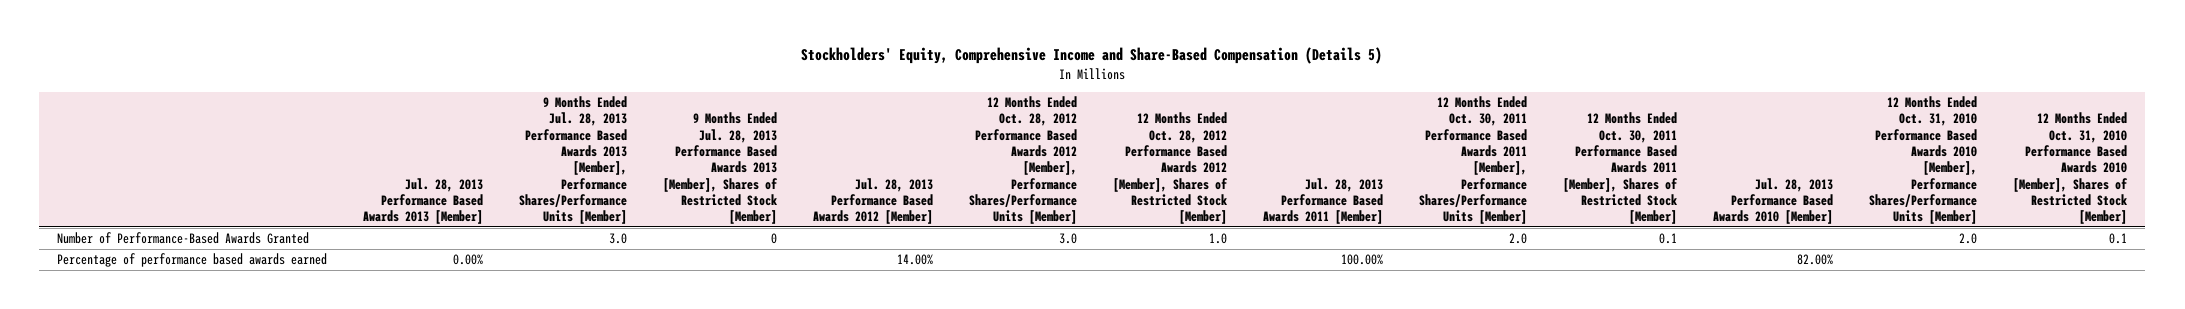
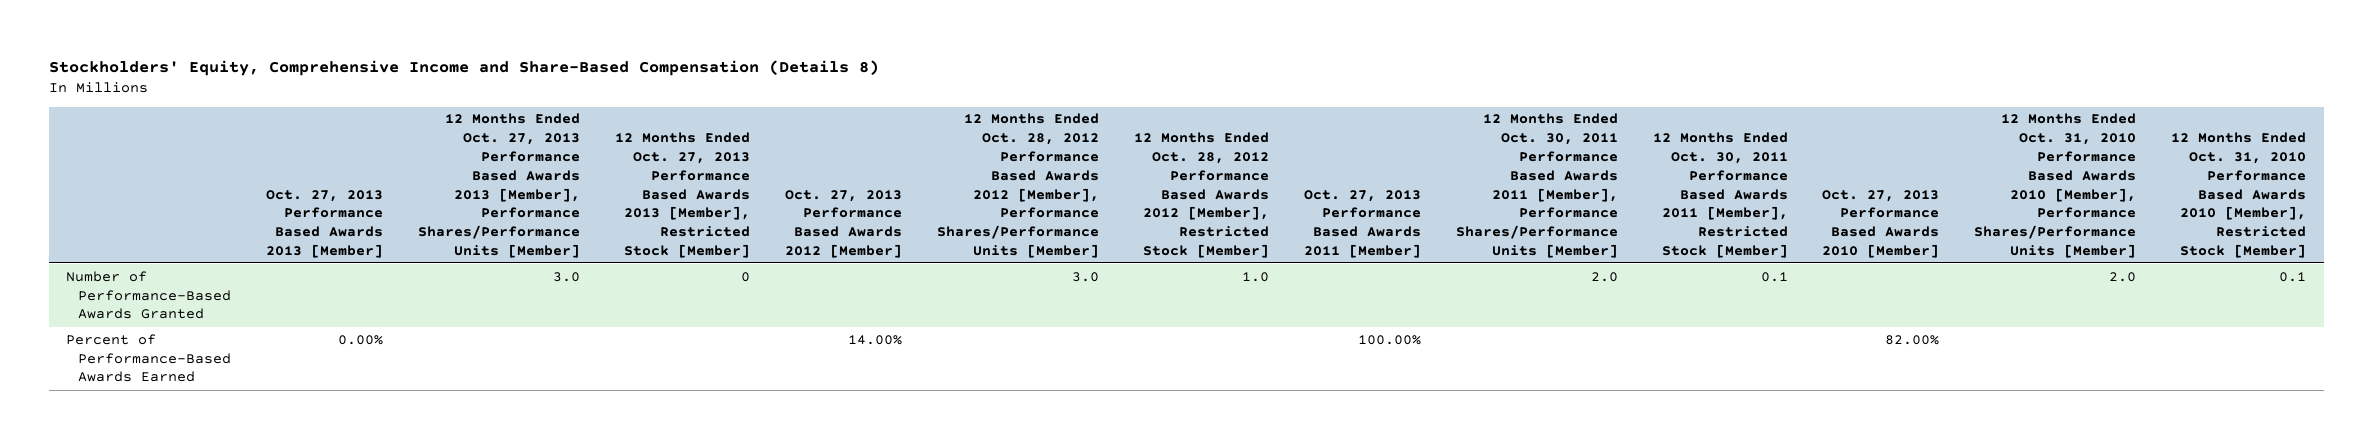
- Stockholders' Equity, Comprehensive Income and Share-Based Compensation (Details 5)
+ Stockholders' Equity, Comprehensive Income and Share-Based Compensation (Details 8)
- | Jul. 28, 2013 Performance Based Awards 2013 [Member] | 9 Months Ended Jul. 28, 2013 Performance Based Awards 2013 [Member], Performance Shares/Performance Units [Member] | 9 Months Ended Jul. 28, 2013 Performance Based Awards 2013 [Member], Shares of Restricted Stock [Member] | Jul. 28, 2013 Performance Based Awards 2012 [Member] | 12 Months Ended Oct. 28, 2012 Performance Based Awards 2012 [Member], Performance Shares/Performance Units [Member] | 12 Months Ended Oct. 28, 2012 Performance Based Awards 2012 [Member], Shares of Restricted Stock [Member] | Jul. 28, 2013 Performance Based Awards 2011 [Member] | 12 Months Ended Oct. 30, 2011 Performance Based Awards 2011 [Member], Performance Shares/Performance Units [Member] | 12 Months Ended Oct. 30, 2011 Performance Based Awards 2011 [Member], Shares of Restricted Stock [Member] | Jul. 28, 2013 Performance Based Awards 2010 [Member] | 12 Months Ended Oct. 31, 2010 Performance Based Awards 2010 [Member], Performance Shares/Performance Units [Member] | 12 Months Ended Oct. 31, 2010 Performance Based Awards 2010 [Member], Shares of Restricted Stock [Member]
+ | Oct. 27, 2013 Performance Based Awards 2013 [Member] | 12 Months Ended Oct. 27, 2013 Performance Based Awards 2013 [Member], Performance Shares/Performance Units [Member] | 12 Months Ended Oct. 27, 2013 Performance Based Awards 2013 [Member], Restricted Stock [Member] | Oct. 27, 2013 Performance Based Awards 2012 [Member] | 12 Months Ended Oct. 28, 2012 Performance Based Awards 2012 [Member], Performance Shares/Performance Units [Member] | 12 Months Ended Oct. 28, 2012 Performance Based Awards 2012 [Member], Restricted Stock [Member] | Oct. 27, 2013 Performance Based Awards 2011 [Member] | 12 Months Ended Oct. 30, 2011 Performance Based Awards 2011 [Member], Performance Shares/Performance Units [Member] | 12 Months Ended Oct. 30, 2011 Performance Based Awards 2011 [Member], Restricted Stock [Member] | Oct. 27, 2013 Performance Based Awards 2010 [Member] | 12 Months Ended Oct. 31, 2010 Performance Based Awards 2010 [Member], Performance Shares/Performance Units [Member] | 12 Months Ended Oct. 31, 2010 Performance Based Awards 2010 [Member], Restricted Stock [Member]
- Percentage of performance based awards earned | 0.00% | | | 14.00% | | | 100.00% | | | 82.00% | |
+ Percent of Performance-Based Awards Earned | 0.00% | | | 14.00% | | | 100.00% | | | 82.00% | |

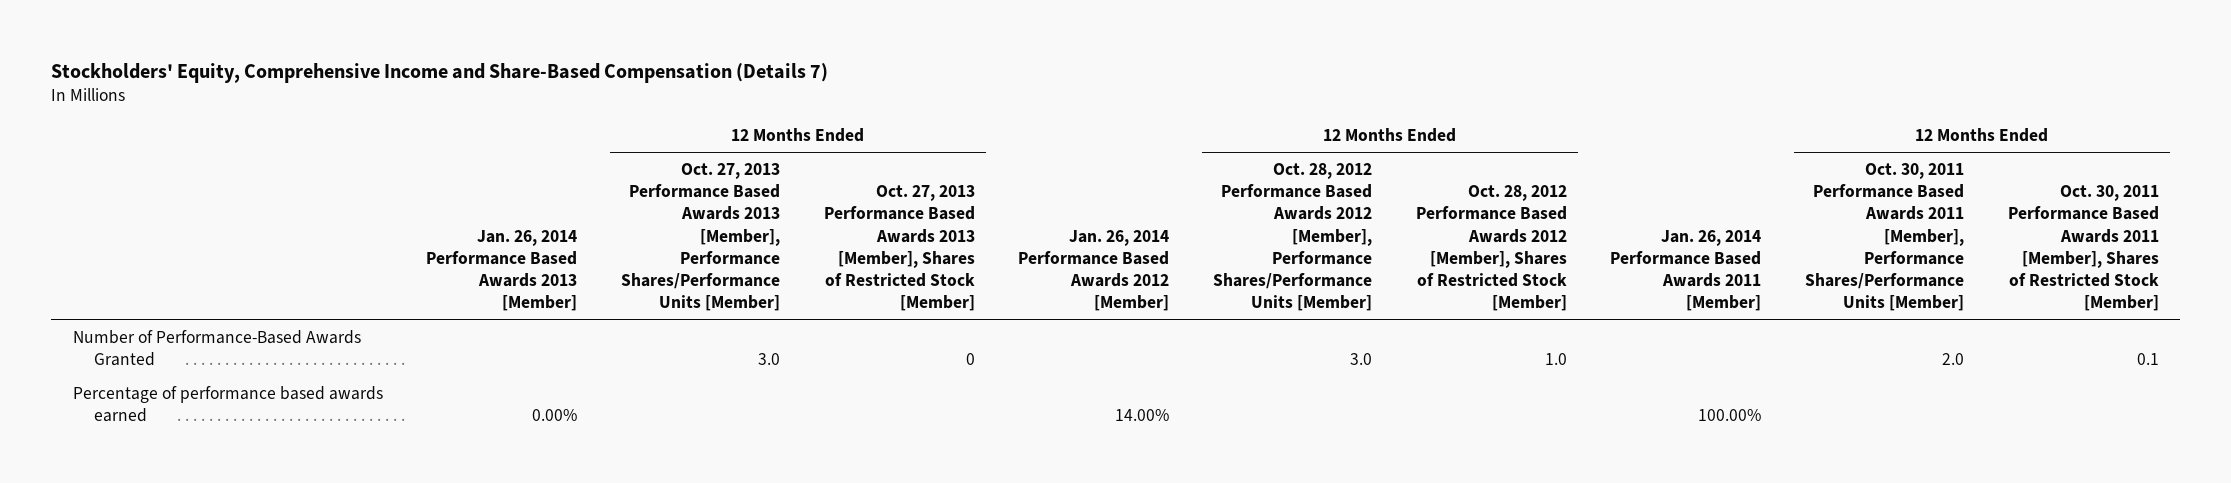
- Stockholders' Equity, Comprehensive Income and Share-Based Compensation (Details 8)
+ Stockholders' Equity, Comprehensive Income and Share-Based Compensation (Details 7)
- | Oct. 27, 2013 Performance Based Awards 2013 [Member] | 12 Months Ended Oct. 27, 2013 Performance Based Awards 2013 [Member], Performance Shares/Performance Units [Member] | 12 Months Ended Oct. 27, 2013 Performance Based Awards 2013 [Member], Restricted Stock [Member] | Oct. 27, 2013 Performance Based Awards 2012 [Member] | 12 Months Ended Oct. 28, 2012 Performance Based Awards 2012 [Member], Performance Shares/Performance Units [Member] | 12 Months Ended Oct. 28, 2012 Performance Based Awards 2012 [Member], Restricted Stock [Member] | Oct. 27, 2013 Performance Based Awards 2011 [Member] | 12 Months Ended Oct. 30, 2011 Performance Based Awards 2011 [Member], Performance Shares/Performance Units [Member] | 12 Months Ended Oct. 30, 2011 Performance Based Awards 2011 [Member], Restricted Stock [Member] | Oct. 27, 2013 Performance Based Awards 2010 [Member] | 12 Months Ended Oct. 31, 2010 Performance Based Awards 2010 [Member], Performance Shares/Performance Units [Member] | 12 Months Ended Oct. 31, 2010 Performance Based Awards 2010 [Member], Restricted Stock [Member]
+ | Jan. 26, 2014 Performance Based Awards 2013 [Member] | 12 Months Ended Oct. 27, 2013 Performance Based Awards 2013 [Member], Performance Shares/Performance Units [Member] | 12 Months Ended Oct. 27, 2013 Performance Based Awards 2013 [Member], Shares of Restricted Stock [Member] | Jan. 26, 2014 Performance Based Awards 2012 [Member] | 12 Months Ended Oct. 28, 2012 Performance Based Awards 2012 [Member], Performance Shares/Performance Units [Member] | 12 Months Ended Oct. 28, 2012 Performance Based Awards 2012 [Member], Shares of Restricted Stock [Member] | Jan. 26, 2014 Performance Based Awards 2011 [Member] | 12 Months Ended Oct. 30, 2011 Performance Based Awards 2011 [Member], Performance Shares/Performance Units [Member] | 12 Months Ended Oct. 30, 2011 Performance Based Awards 2011 [Member], Shares of Restricted Stock [Member]
- Percent of Performance-Based Awards Earned | 0.00% | | | 14.00% | | | 100.00% | | | 82.00% | |
+ Percentage of performance based awards earned | 0.00% | | | 14.00% | | | 100.00% | |

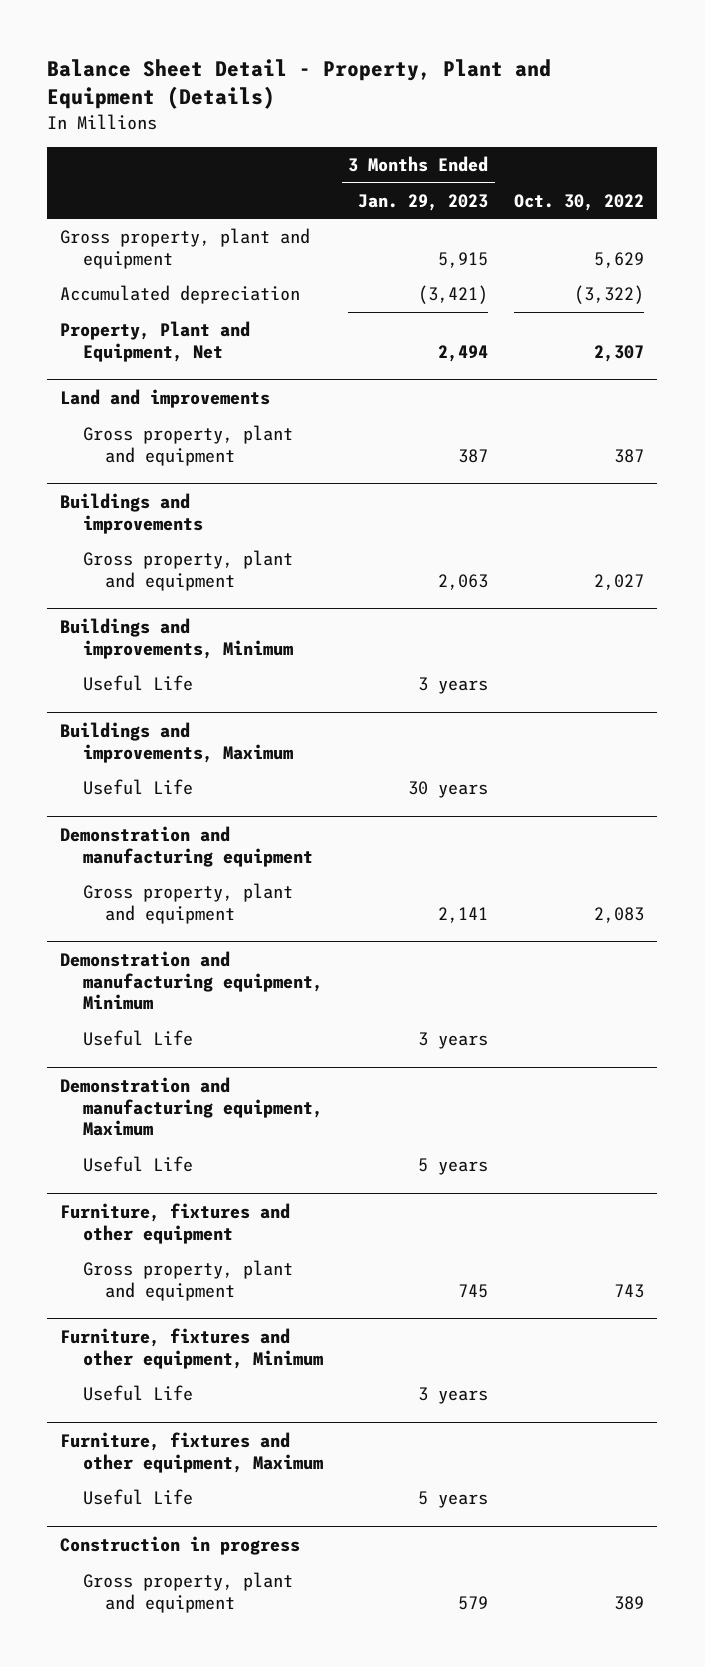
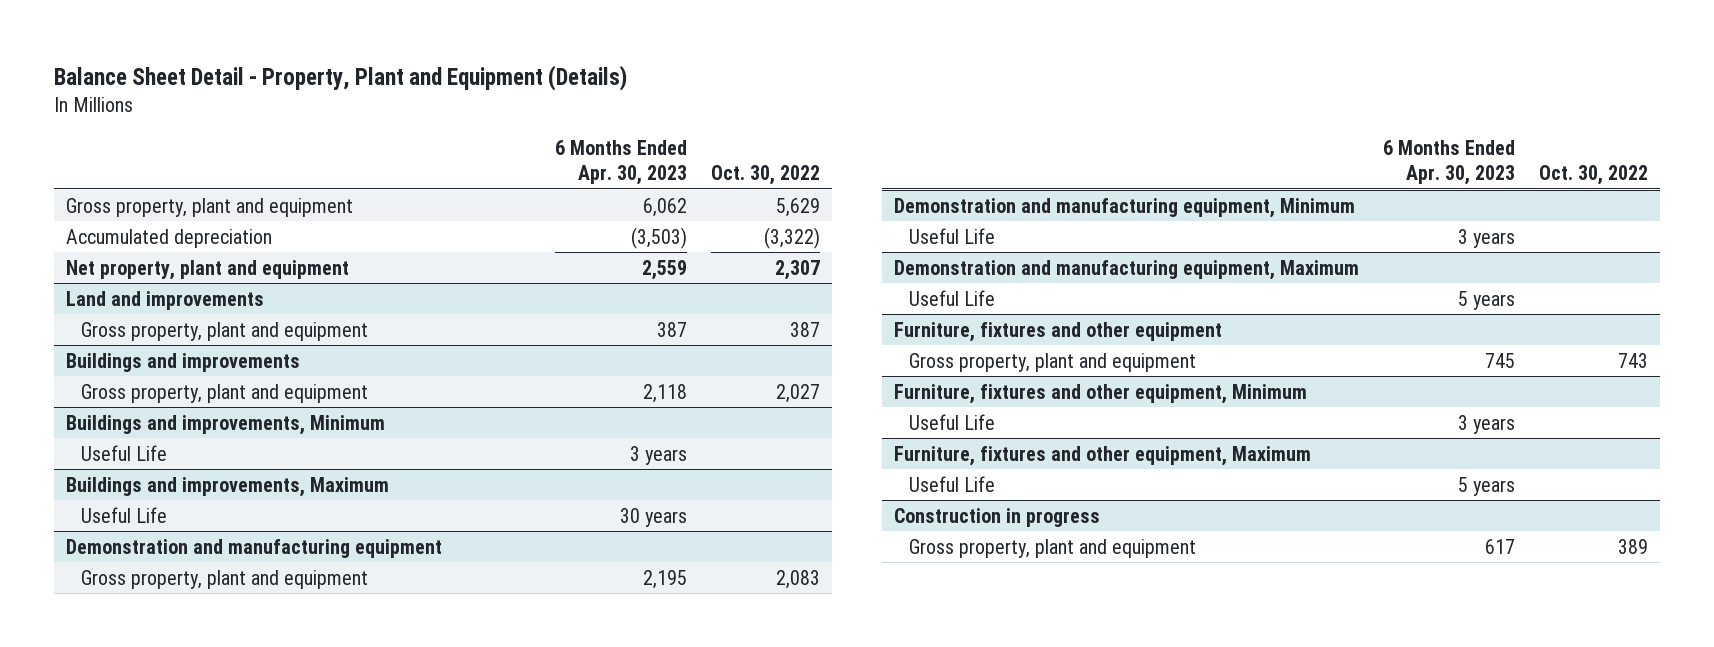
- | 3 Months Ended Jan. 29, 2023 | Oct. 30, 2022
+ | 6 Months Ended Apr. 30, 2023 | Oct. 30, 2022
- Property, Plant and Equipment, Net | 2,494 | 2,307
+ Net property, plant and equipment | 2,559 | 2,307

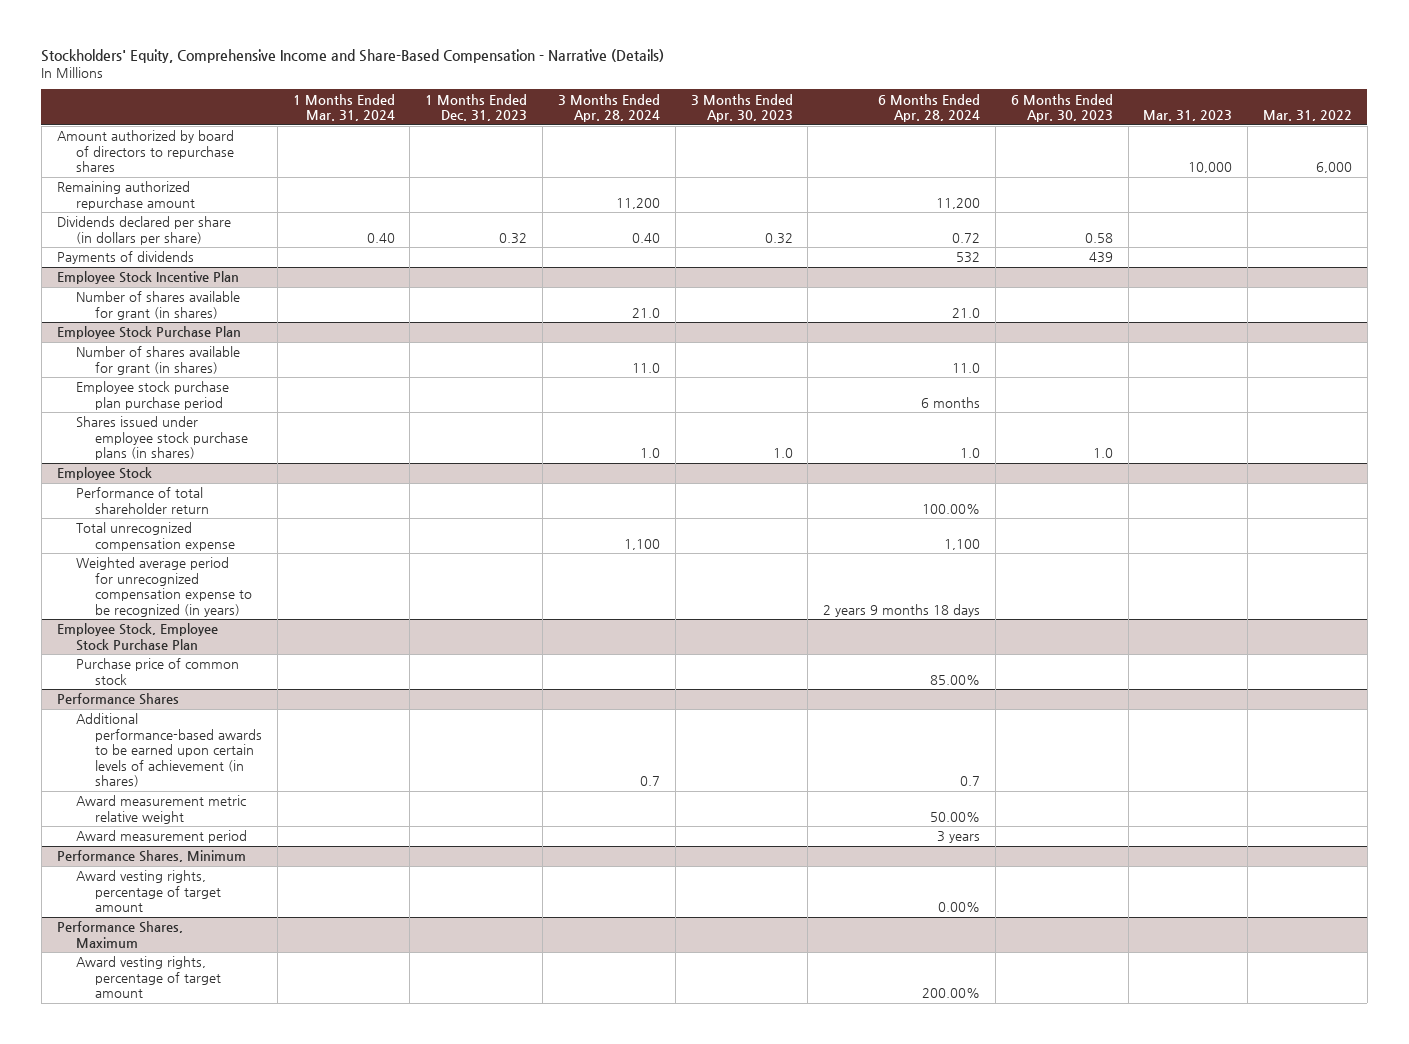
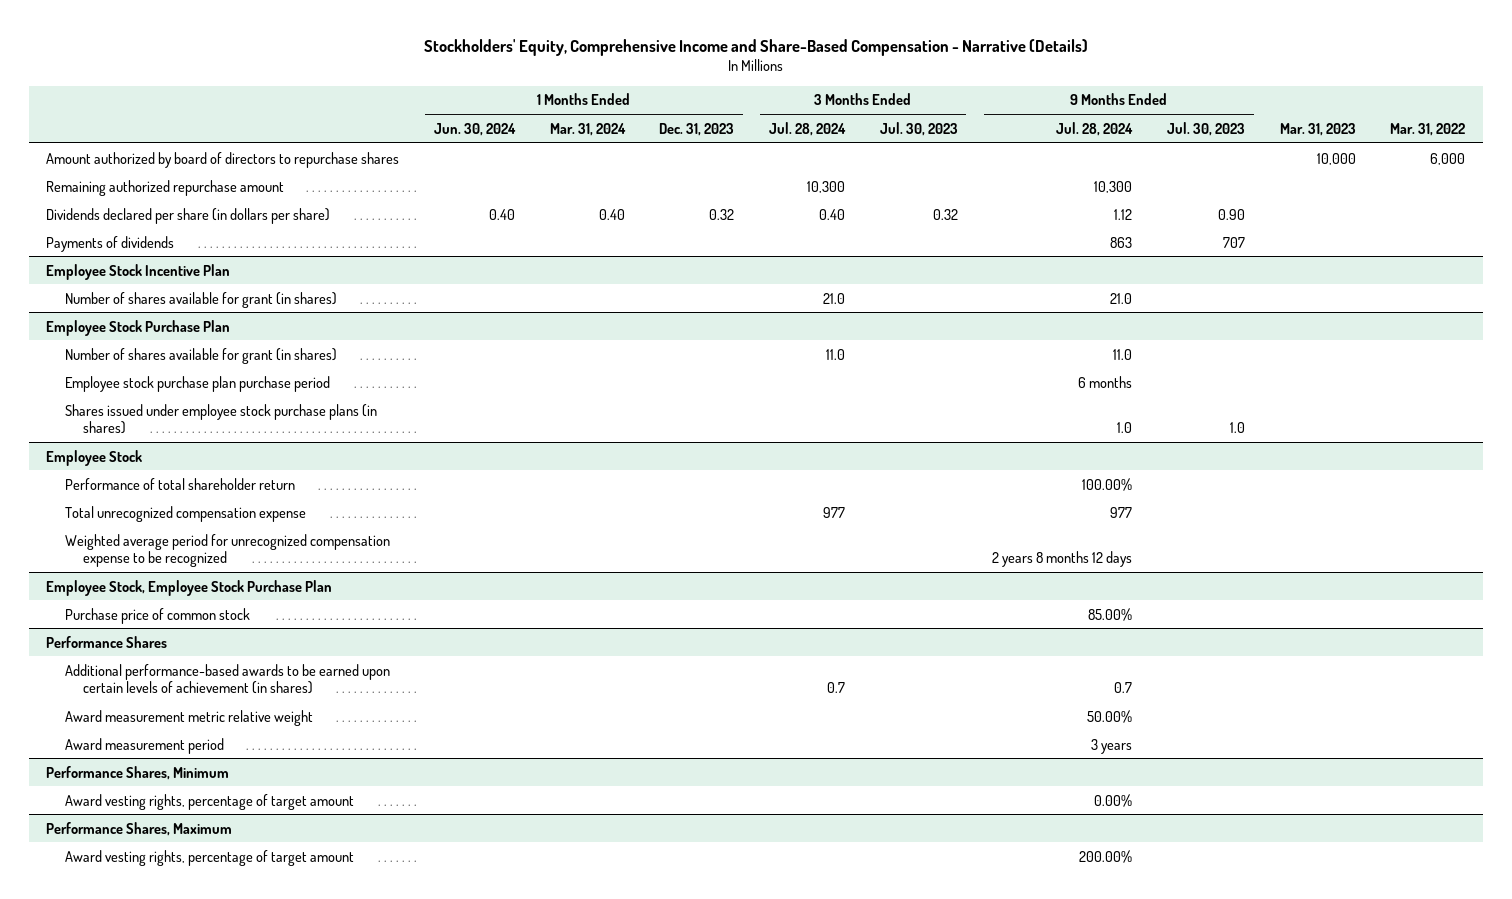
- | 1 Months Ended Mar. 31, 2024 | 1 Months Ended Dec. 31, 2023 | 3 Months Ended Apr. 28, 2024 | 3 Months Ended Apr. 30, 2023 | 6 Months Ended Apr. 28, 2024 | 6 Months Ended Apr. 30, 2023 | Mar. 31, 2023 | Mar. 31, 2022
+ | 1 Months Ended Jun. 30, 2024 | 1 Months Ended Mar. 31, 2024 | 1 Months Ended Dec. 31, 2023 | 3 Months Ended Jul. 28, 2024 | 3 Months Ended Jul. 30, 2023 | 9 Months Ended Jul. 28, 2024 | 9 Months Ended Jul. 30, 2023 | Mar. 31, 2023 | Mar. 31, 2022
@ Employee Stock
- Weighted average period for unrecognized compensation expense to be recognized (in years) | | | | | 2 years 9 months 18 days | | |
+ Weighted average period for unrecognized compensation expense to be recognized | | | | | | 2 years 8 months 12 days | | |

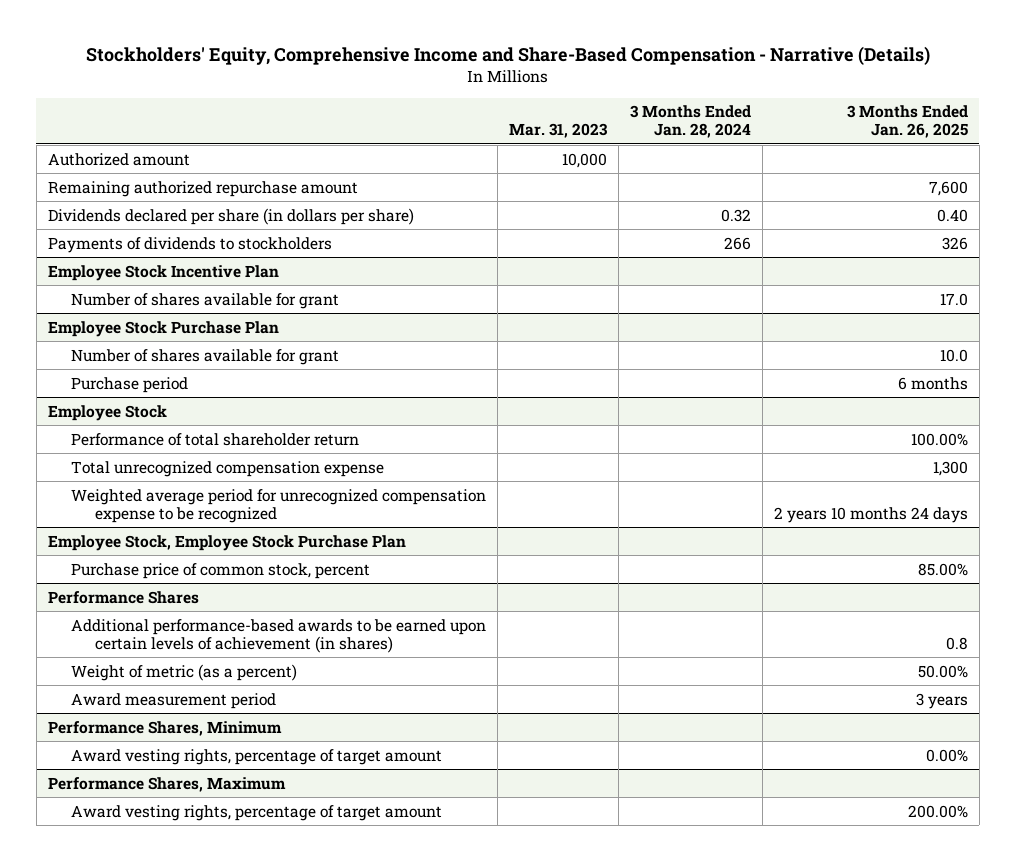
- | 1 Months Ended Jun. 30, 2024 | 1 Months Ended Mar. 31, 2024 | 1 Months Ended Dec. 31, 2023 | 3 Months Ended Jul. 28, 2024 | 3 Months Ended Jul. 30, 2023 | 9 Months Ended Jul. 28, 2024 | 9 Months Ended Jul. 30, 2023 | Mar. 31, 2023 | Mar. 31, 2022
+ | Mar. 31, 2023 | 3 Months Ended Jan. 28, 2024 | 3 Months Ended Jan. 26, 2025
- Amount authorized by board of directors to repurchase shares | | | | | | | | 10,000 | 6,000
+ Authorized amount | 10,000 | |
- Payments of dividends | | | | | | 863 | 707 | |
+ Payments of dividends to stockholders | | 266 | 326
@ Employee Stock Incentive Plan
- Number of shares available for grant (in shares) | | | | 21.0 | | 21.0 | | |
+ Number of shares available for grant | | | 17.0
@ Employee Stock Purchase Plan
- Number of shares available for grant (in shares) | | | | 11.0 | | 11.0 | | |
- Employee stock purchase plan purchase period | | | | | | 6 months | | |
- Shares issued under employee stock purchase plans (in shares) | | | | | | 1.0 | 1.0 | |
+ Number of shares available for grant | | | 10.0
+ Purchase period | | | 6 months
@ Employee Stock, Employee Stock Purchase Plan
- Purchase price of common stock | | | | | | 85.00% | | |
+ Purchase price of common stock, percent | | | 85.00%
@ Performance Shares
- Award measurement metric relative weight | | | | | | 50.00% | | |
+ Weight of metric (as a percent) | | | 50.00%

